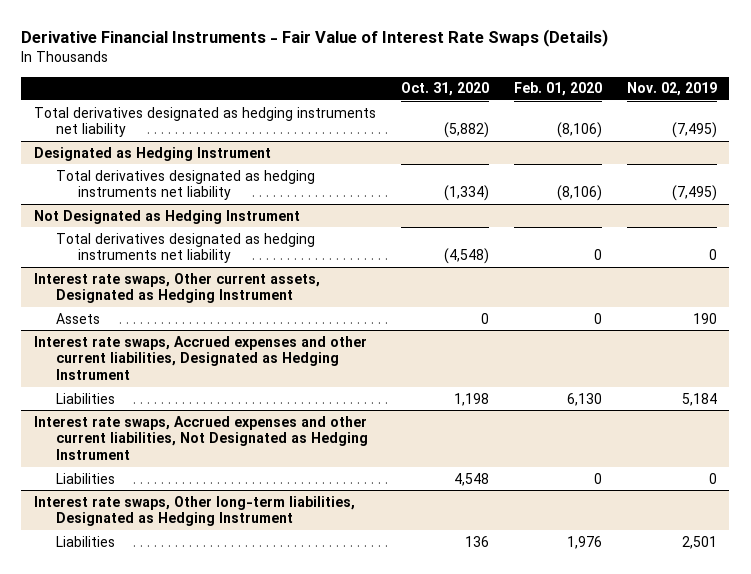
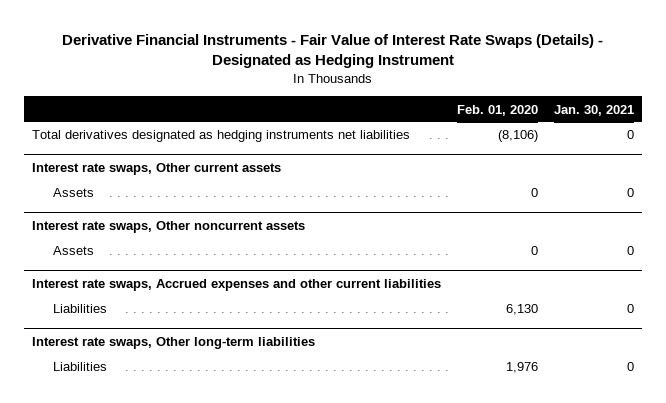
- Derivative Financial Instruments - Fair Value of Interest Rate Swaps (Details)
+ Derivative Financial Instruments - Fair Value of Interest Rate Swaps (Details) - Designated as Hedging Instrument
- | Oct. 31, 2020 | Feb. 01, 2020 | Nov. 02, 2019
+ | Feb. 01, 2020 | Jan. 30, 2021
- Total derivatives designated as hedging instruments net liability | (5,882) | (8,106) | (7,495)
- Designated as Hedging Instrument
- Total derivatives designated as hedging instruments net liability | (1,334) | (8,106) | (7,495)
- Not Designated as Hedging Instrument
- Total derivatives designated as hedging instruments net liability | (4,548) | 0 | 0
- Interest rate swaps, Other current assets, Designated as Hedging Instrument
+ Total derivatives designated as hedging instruments net liabilities | (8,106) | 0
+ Interest rate swaps, Other current assets
- Interest rate swaps, Accrued expenses and other current liabilities, Designated as Hedging Instrument
+ Interest rate swaps, Other noncurrent assets
+ Assets | 0 | 0
+ Interest rate swaps, Accrued expenses and other current liabilities
- Interest rate swaps, Accrued expenses and other current liabilities, Not Designated as Hedging Instrument
- Liabilities | 4,548 | 0 | 0
- Interest rate swaps, Other long-term liabilities, Designated as Hedging Instrument
+ Interest rate swaps, Other long-term liabilities

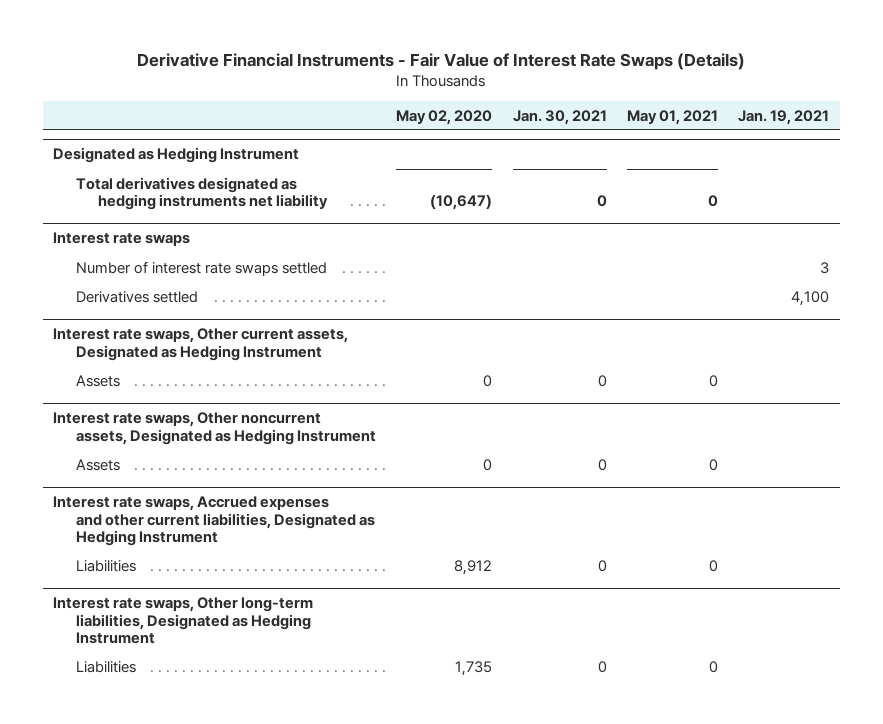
- Derivative Financial Instruments - Fair Value of Interest Rate Swaps (Details) - Designated as Hedging Instrument
+ Derivative Financial Instruments - Fair Value of Interest Rate Swaps (Details)
- | Feb. 01, 2020 | Jan. 30, 2021
+ | May 02, 2020 | Jan. 30, 2021 | May 01, 2021 | Jan. 19, 2021
- Total derivatives designated as hedging instruments net liabilities | (8,106) | 0
- Interest rate swaps, Other current assets
+ Designated as Hedging Instrument
+ Total derivatives designated as hedging instruments net liability | (10,647) | 0 | 0 |
+ Interest rate swaps
+ Number of interest rate swaps settled | | | | 3
+ Derivatives settled | | | | 4,100
+ Interest rate swaps, Other current assets, Designated as Hedging Instrument
- Interest rate swaps, Other noncurrent assets
+ Interest rate swaps, Other noncurrent assets, Designated as Hedging Instrument
- Interest rate swaps, Accrued expenses and other current liabilities
+ Interest rate swaps, Accrued expenses and other current liabilities, Designated as Hedging Instrument
- Interest rate swaps, Other long-term liabilities
+ Interest rate swaps, Other long-term liabilities, Designated as Hedging Instrument

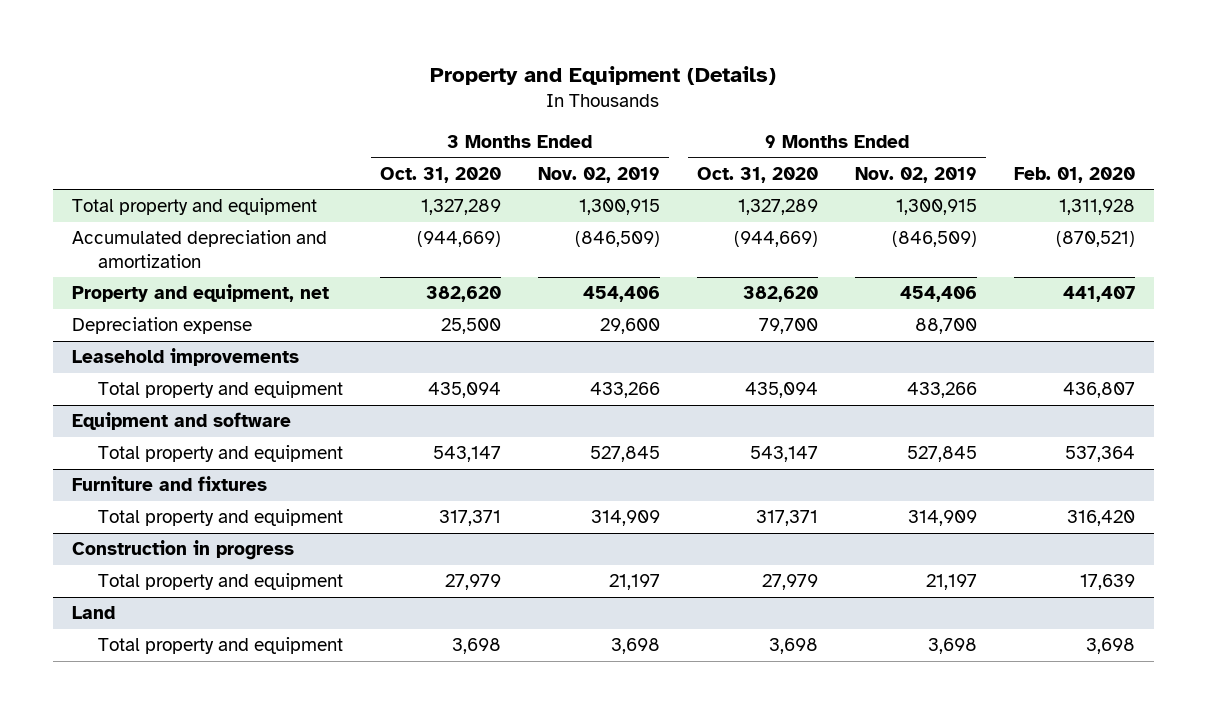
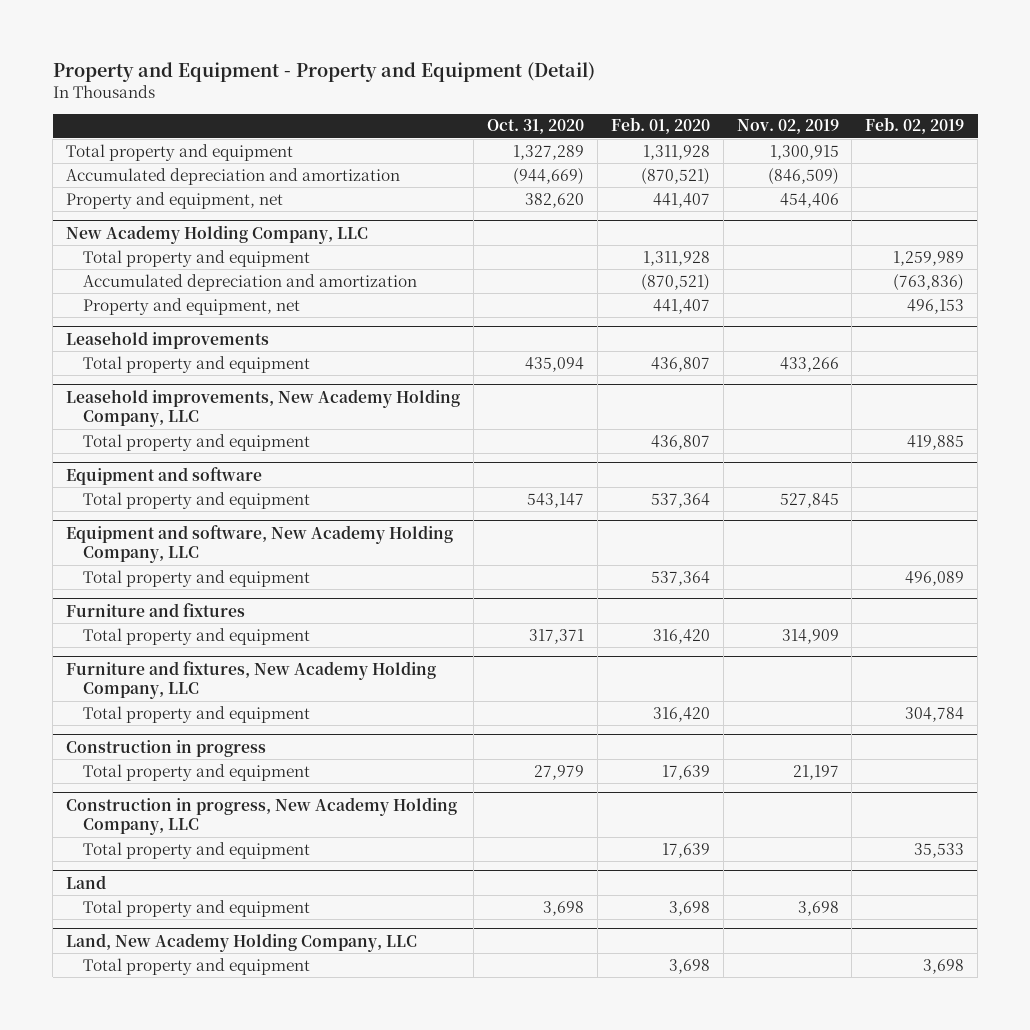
- Property and Equipment (Details)
+ Property and Equipment - Property and Equipment (Detail)
- | 3 Months Ended Oct. 31, 2020 | 3 Months Ended Nov. 02, 2019 | 9 Months Ended Oct. 31, 2020 | 9 Months Ended Nov. 02, 2019 | Feb. 01, 2020
+ | Oct. 31, 2020 | Feb. 01, 2020 | Nov. 02, 2019 | Feb. 02, 2019
- Depreciation expense | 25,500 | 29,600 | 79,700 | 88,700 |
+ New Academy Holding Company, LLC
+ Total property and equipment | | 1,311,928 | | 1,259,989
+ Accumulated depreciation and amortization | | (870,521) | | (763,836)
+ Property and equipment, net | | 441,407 | | 496,153
+ Leasehold improvements, New Academy Holding Company, LLC
+ Total property and equipment | | 436,807 | | 419,885
+ Equipment and software, New Academy Holding Company, LLC
+ Total property and equipment | | 537,364 | | 496,089
+ Furniture and fixtures, New Academy Holding Company, LLC
+ Total property and equipment | | 316,420 | | 304,784
+ Construction in progress, New Academy Holding Company, LLC
+ Total property and equipment | | 17,639 | | 35,533
+ Land, New Academy Holding Company, LLC
+ Total property and equipment | | 3,698 | | 3,698

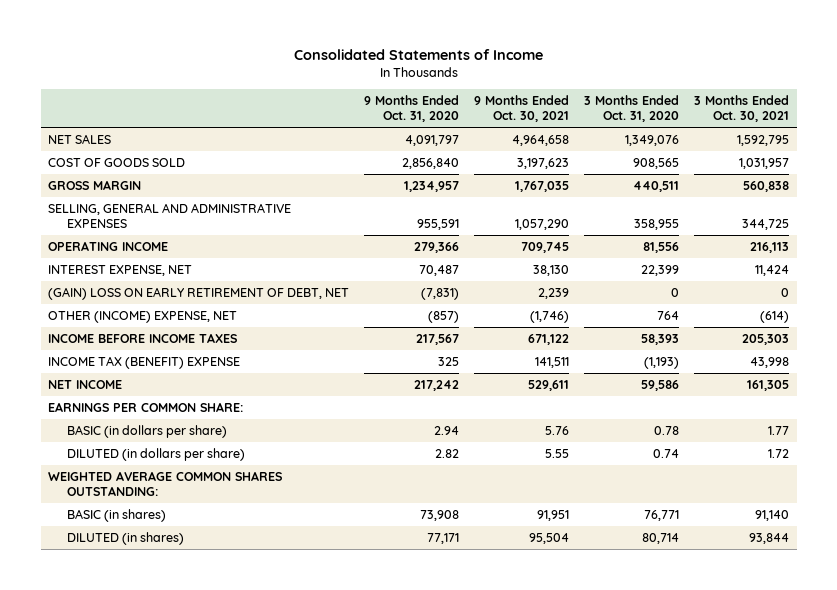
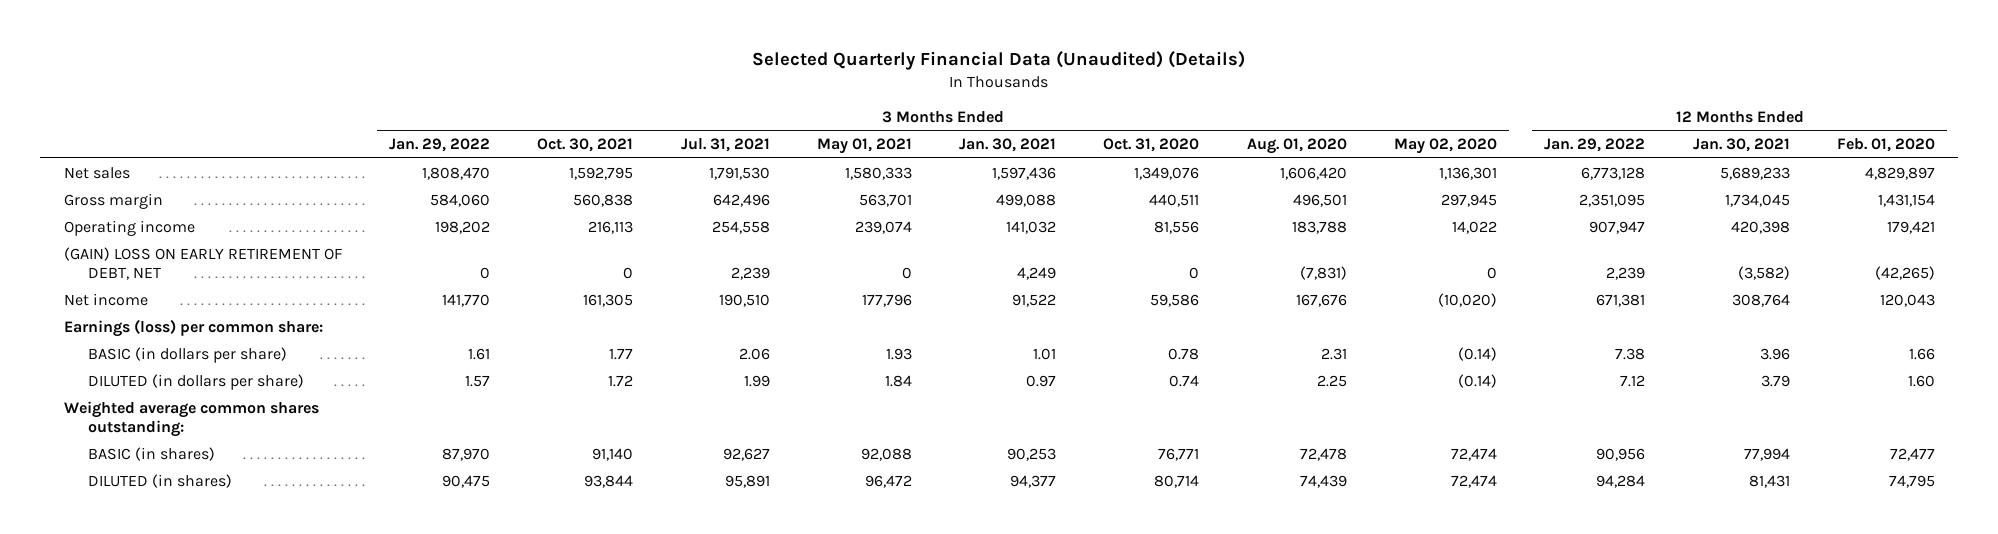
- Consolidated Statements of Income
+ Selected Quarterly Financial Data (Unaudited) (Details)
- | 9 Months Ended Oct. 31, 2020 | 9 Months Ended Oct. 30, 2021 | 3 Months Ended Oct. 31, 2020 | 3 Months Ended Oct. 30, 2021
+ | 3 Months Ended Jan. 29, 2022 | 3 Months Ended Oct. 30, 2021 | 3 Months Ended Jul. 31, 2021 | 3 Months Ended May 01, 2021 | 3 Months Ended Jan. 30, 2021 | 3 Months Ended Oct. 31, 2020 | 3 Months Ended Aug. 01, 2020 | 3 Months Ended May 02, 2020 | 12 Months Ended Jan. 29, 2022 | 12 Months Ended Jan. 30, 2021 | 12 Months Ended Feb. 01, 2020
- NET SALES | 4,091,797 | 4,964,658 | 1,349,076 | 1,592,795
- COST OF GOODS SOLD | 2,856,840 | 3,197,623 | 908,565 | 1,031,957
- GROSS MARGIN | 1,234,957 | 1,767,035 | 440,511 | 560,838
- SELLING, GENERAL AND ADMINISTRATIVE EXPENSES | 955,591 | 1,057,290 | 358,955 | 344,725
- OPERATING INCOME | 279,366 | 709,745 | 81,556 | 216,113
- INTEREST EXPENSE, NET | 70,487 | 38,130 | 22,399 | 11,424
+ Net sales | 1,808,470 | 1,592,795 | 1,791,530 | 1,580,333 | 1,597,436 | 1,349,076 | 1,606,420 | 1,136,301 | 6,773,128 | 5,689,233 | 4,829,897
+ Gross margin | 584,060 | 560,838 | 642,496 | 563,701 | 499,088 | 440,511 | 496,501 | 297,945 | 2,351,095 | 1,734,045 | 1,431,154
+ Operating income | 198,202 | 216,113 | 254,558 | 239,074 | 141,032 | 81,556 | 183,788 | 14,022 | 907,947 | 420,398 | 179,421
- OTHER (INCOME) EXPENSE, NET | (857) | (1,746) | 764 | (614)
- INCOME BEFORE INCOME TAXES | 217,567 | 671,122 | 58,393 | 205,303
- INCOME TAX (BENEFIT) EXPENSE | 325 | 141,511 | (1,193) | 43,998
- NET INCOME | 217,242 | 529,611 | 59,586 | 161,305
- EARNINGS PER COMMON SHARE:
+ Net income | 141,770 | 161,305 | 190,510 | 177,796 | 91,522 | 59,586 | 167,676 | (10,020) | 671,381 | 308,764 | 120,043
+ Earnings (loss) per common share:
- WEIGHTED AVERAGE COMMON SHARES OUTSTANDING:
+ Weighted average common shares outstanding:

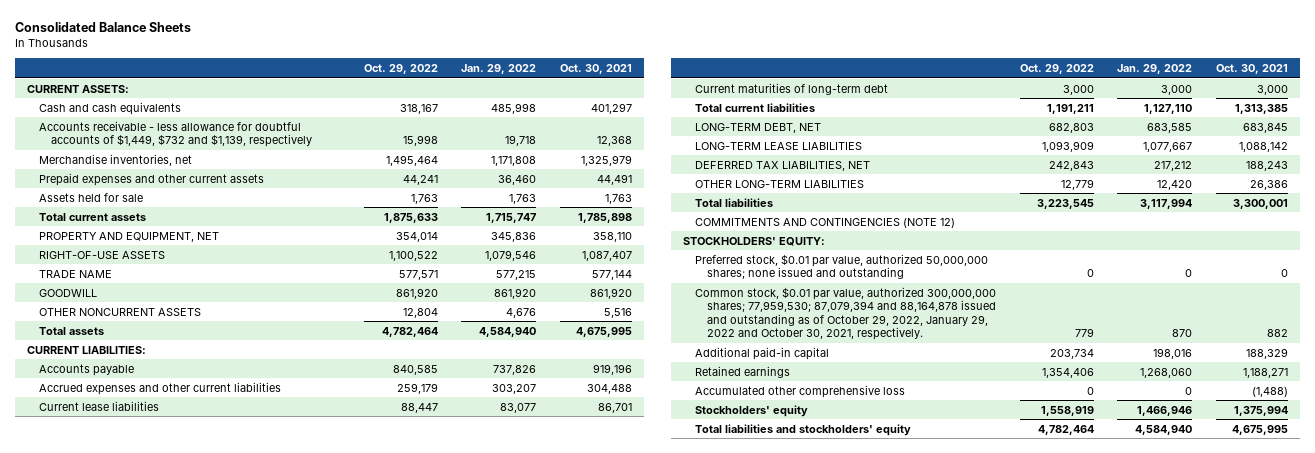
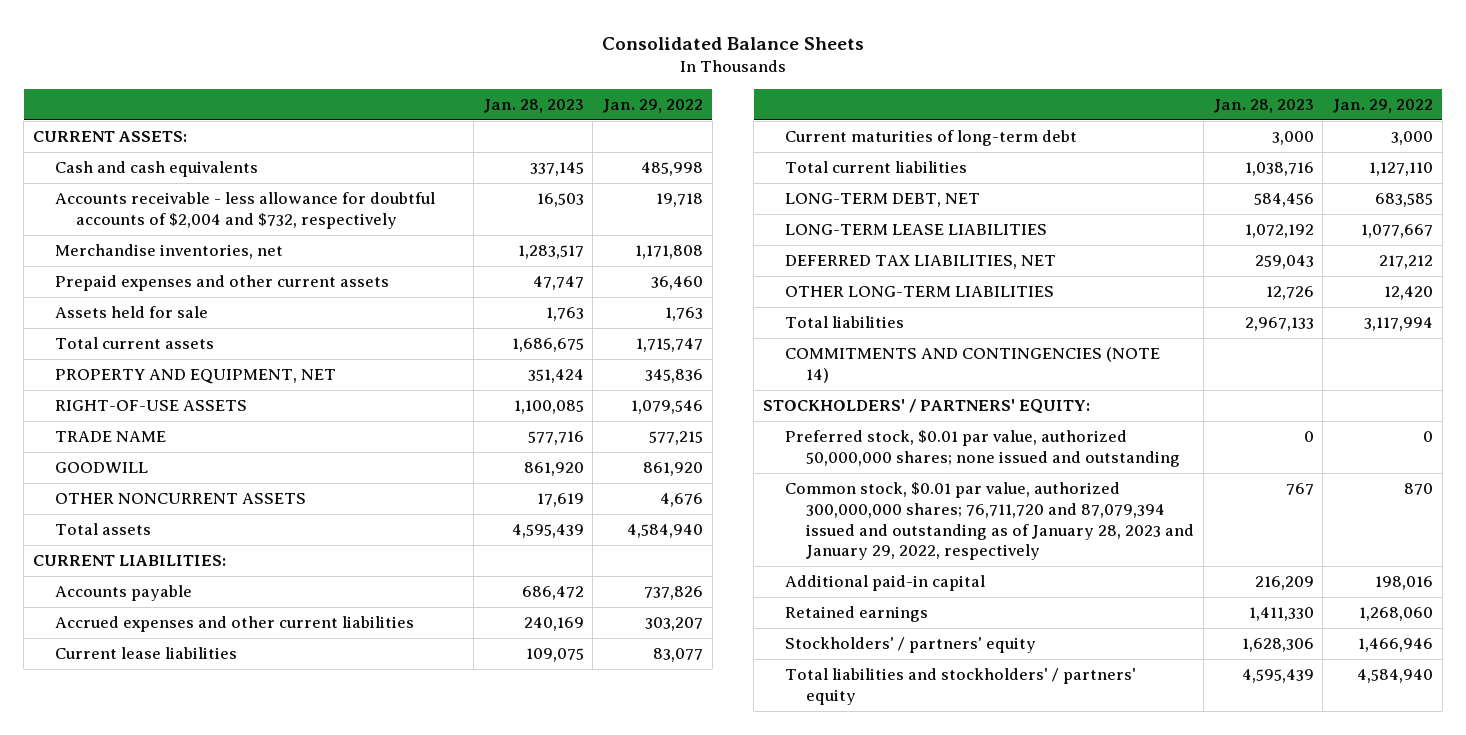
- | Oct. 29, 2022 | Jan. 29, 2022 | Oct. 30, 2021
+ | Jan. 28, 2023 | Jan. 29, 2022
- Accounts receivable - less allowance for doubtful accounts of $1,449, $732 and $1,139, respectively | 15,998 | 19,718 | 12,368
+ Accounts receivable - less allowance for doubtful accounts of $2,004 and $732, respectively | 16,503 | 19,718
- COMMITMENTS AND CONTINGENCIES (NOTE 12)
- STOCKHOLDERS' EQUITY:
+ COMMITMENTS AND CONTINGENCIES (NOTE 14)
+ STOCKHOLDERS' / PARTNERS' EQUITY:
- Common stock, $0.01 par value, authorized 300,000,000 shares; 77,959,530; 87,079,394 and 88,164,878 issued and outstanding as of October 29, 2022, January 29, 2022 and October 30, 2021, respectively. | 779 | 870 | 882
+ Common stock, $0.01 par value, authorized 300,000,000 shares; 76,711,720 and 87,079,394 issued and outstanding as of January 28, 2023 and January 29, 2022, respectively | 767 | 870
- Accumulated other comprehensive loss | 0 | 0 | (1,488)
- Stockholders' equity | 1,558,919 | 1,466,946 | 1,375,994
- Total liabilities and stockholders' equity | 4,782,464 | 4,584,940 | 4,675,995
+ Stockholders' / partners' equity | 1,628,306 | 1,466,946
+ Total liabilities and stockholders' / partners' equity | 4,595,439 | 4,584,940

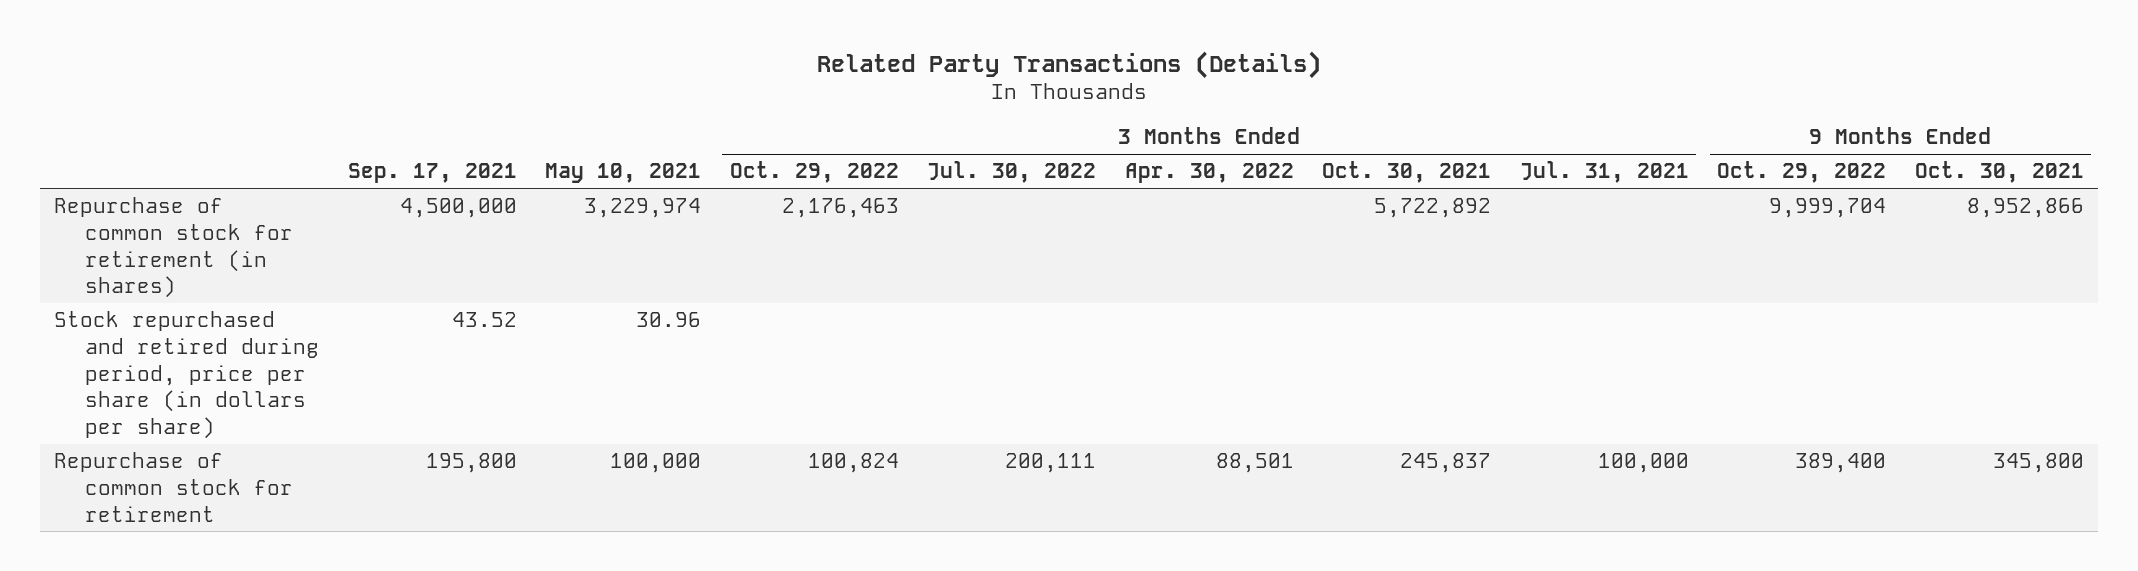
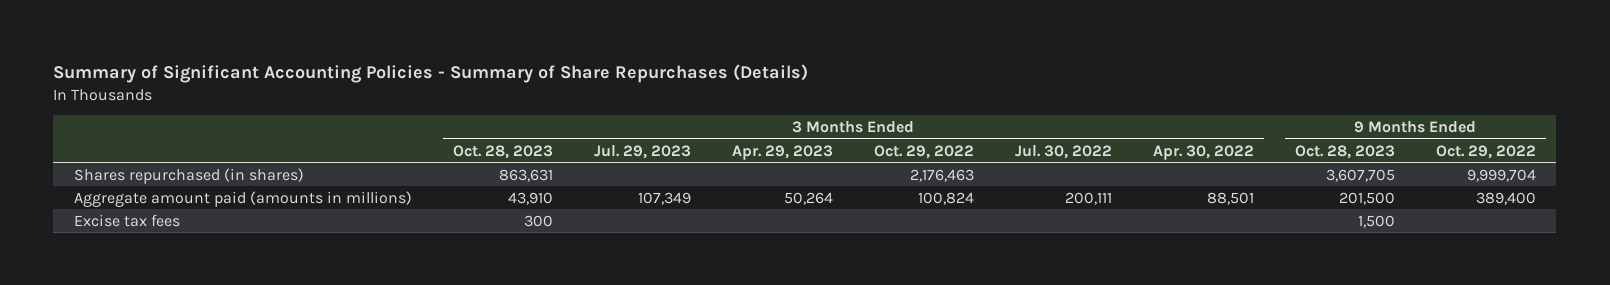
- Related Party Transactions (Details)
+ Summary of Significant Accounting Policies - Summary of Share Repurchases (Details)
- | Sep. 17, 2021 | May 10, 2021 | 3 Months Ended Oct. 29, 2022 | 3 Months Ended Jul. 30, 2022 | 3 Months Ended Apr. 30, 2022 | 3 Months Ended Oct. 30, 2021 | 3 Months Ended Jul. 31, 2021 | 9 Months Ended Oct. 29, 2022 | 9 Months Ended Oct. 30, 2021
+ | 3 Months Ended Oct. 28, 2023 | 3 Months Ended Jul. 29, 2023 | 3 Months Ended Apr. 29, 2023 | 3 Months Ended Oct. 29, 2022 | 3 Months Ended Jul. 30, 2022 | 3 Months Ended Apr. 30, 2022 | 9 Months Ended Oct. 28, 2023 | 9 Months Ended Oct. 29, 2022
- Repurchase of common stock for retirement (in shares) | 4,500,000 | 3,229,974 | 2,176,463 | | | 5,722,892 | | 9,999,704 | 8,952,866
- Stock repurchased and retired during period, price per share (in dollars per share) | 43.52 | 30.96 | | | | | | |
- Repurchase of common stock for retirement | 195,800 | 100,000 | 100,824 | 200,111 | 88,501 | 245,837 | 100,000 | 389,400 | 345,800
+ Shares repurchased (in shares) | 863,631 | | | 2,176,463 | | | 3,607,705 | 9,999,704
+ Aggregate amount paid (amounts in millions) | 43,910 | 107,349 | 50,264 | 100,824 | 200,111 | 88,501 | 201,500 | 389,400
+ Excise tax fees | 300 | | | | | | 1,500 |

